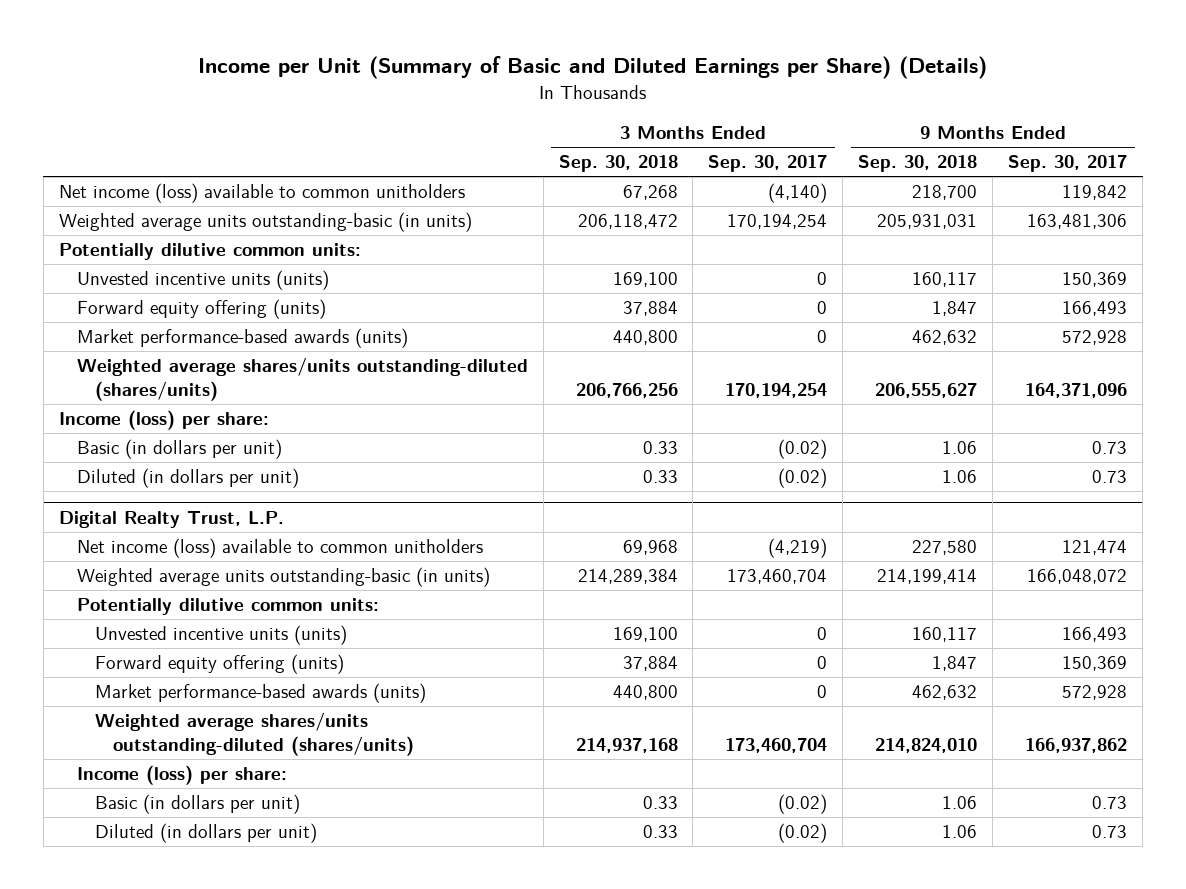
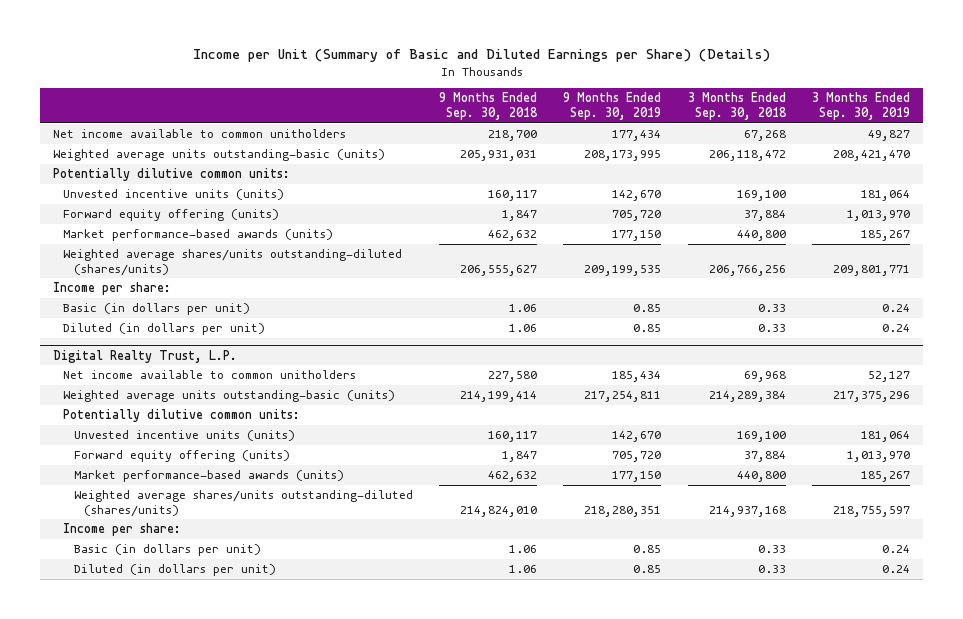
- | 3 Months Ended Sep. 30, 2018 | 3 Months Ended Sep. 30, 2017 | 9 Months Ended Sep. 30, 2018 | 9 Months Ended Sep. 30, 2017
+ | 9 Months Ended Sep. 30, 2018 | 9 Months Ended Sep. 30, 2019 | 3 Months Ended Sep. 30, 2018 | 3 Months Ended Sep. 30, 2019
- Net income (loss) available to common unitholders | 67,268 | (4,140) | 218,700 | 119,842
- Weighted average units outstanding-basic (in units) | 206,118,472 | 170,194,254 | 205,931,031 | 163,481,306
+ Net income available to common unitholders | 218,700 | 177,434 | 67,268 | 49,827
+ Weighted average units outstanding-basic (units) | 205,931,031 | 208,173,995 | 206,118,472 | 208,421,470
- Income (loss) per share:
+ Income per share:
@ Digital Realty Trust, L.P.
- Net income (loss) available to common unitholders | 69,968 | (4,219) | 227,580 | 121,474
- Weighted average units outstanding-basic (in units) | 214,289,384 | 173,460,704 | 214,199,414 | 166,048,072
+ Net income available to common unitholders | 227,580 | 185,434 | 69,968 | 52,127
+ Weighted average units outstanding-basic (units) | 214,199,414 | 217,254,811 | 214,289,384 | 217,375,296
- Income (loss) per share:
+ Income per share:

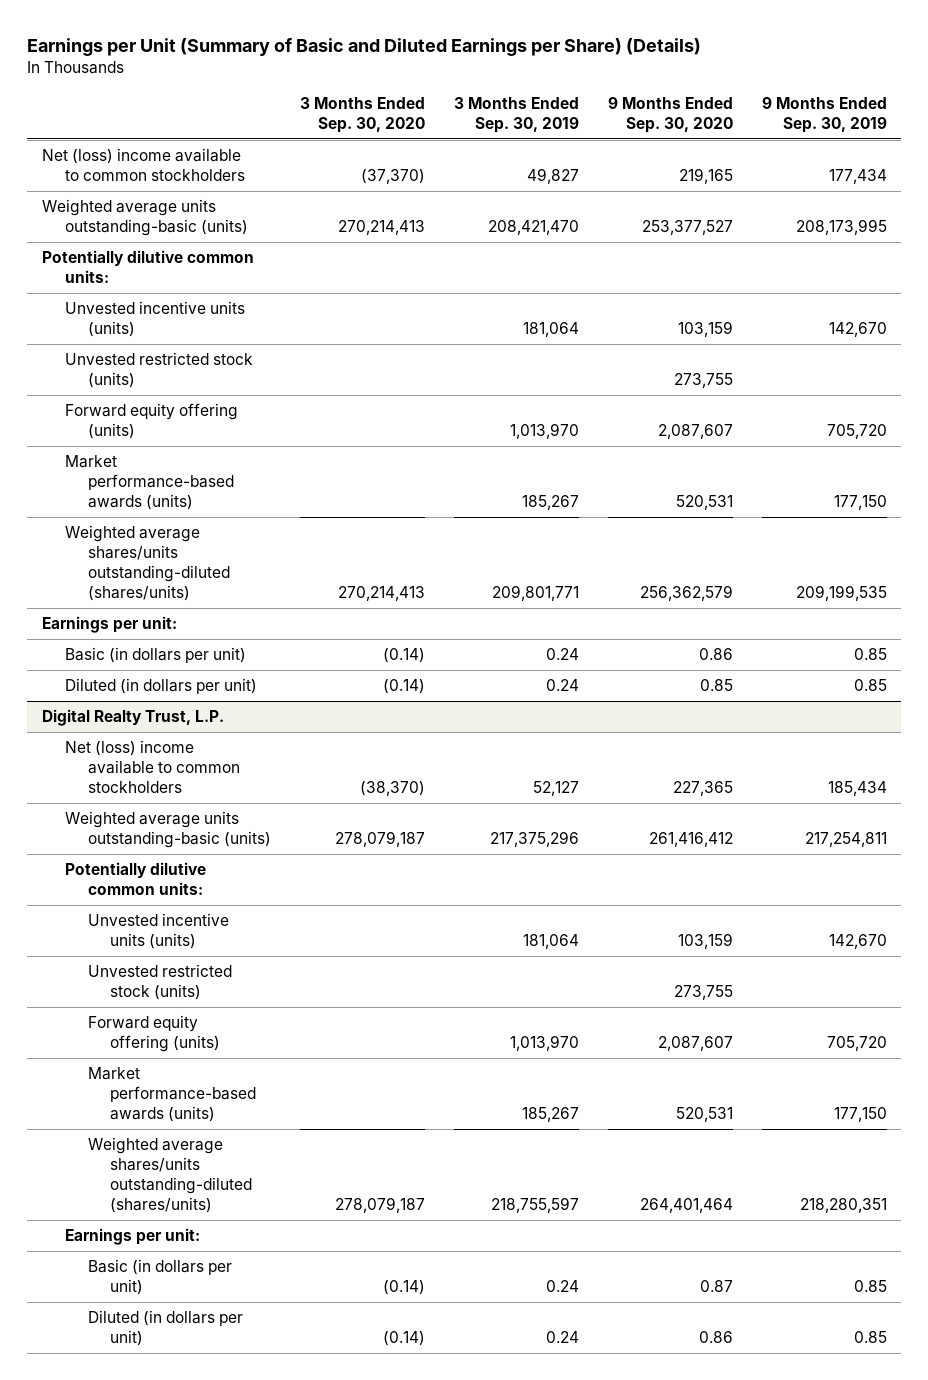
- Income per Unit (Summary of Basic and Diluted Earnings per Share) (Details)
+ Earnings per Unit (Summary of Basic and Diluted Earnings per Share) (Details)
- | 9 Months Ended Sep. 30, 2018 | 9 Months Ended Sep. 30, 2019 | 3 Months Ended Sep. 30, 2018 | 3 Months Ended Sep. 30, 2019
+ | 3 Months Ended Sep. 30, 2020 | 3 Months Ended Sep. 30, 2019 | 9 Months Ended Sep. 30, 2020 | 9 Months Ended Sep. 30, 2019
- Net income available to common unitholders | 218,700 | 177,434 | 67,268 | 49,827
+ Net (loss) income available to common stockholders | (37,370) | 49,827 | 219,165 | 177,434
+ Unvested restricted stock (units) | | | 273,755 |
- Income per share:
+ Earnings per unit:
@ Digital Realty Trust, L.P.
- Net income available to common unitholders | 227,580 | 185,434 | 69,968 | 52,127
+ Net (loss) income available to common stockholders | (38,370) | 52,127 | 227,365 | 185,434
+ Unvested restricted stock (units) | | | 273,755 |
- Income per share:
+ Earnings per unit:

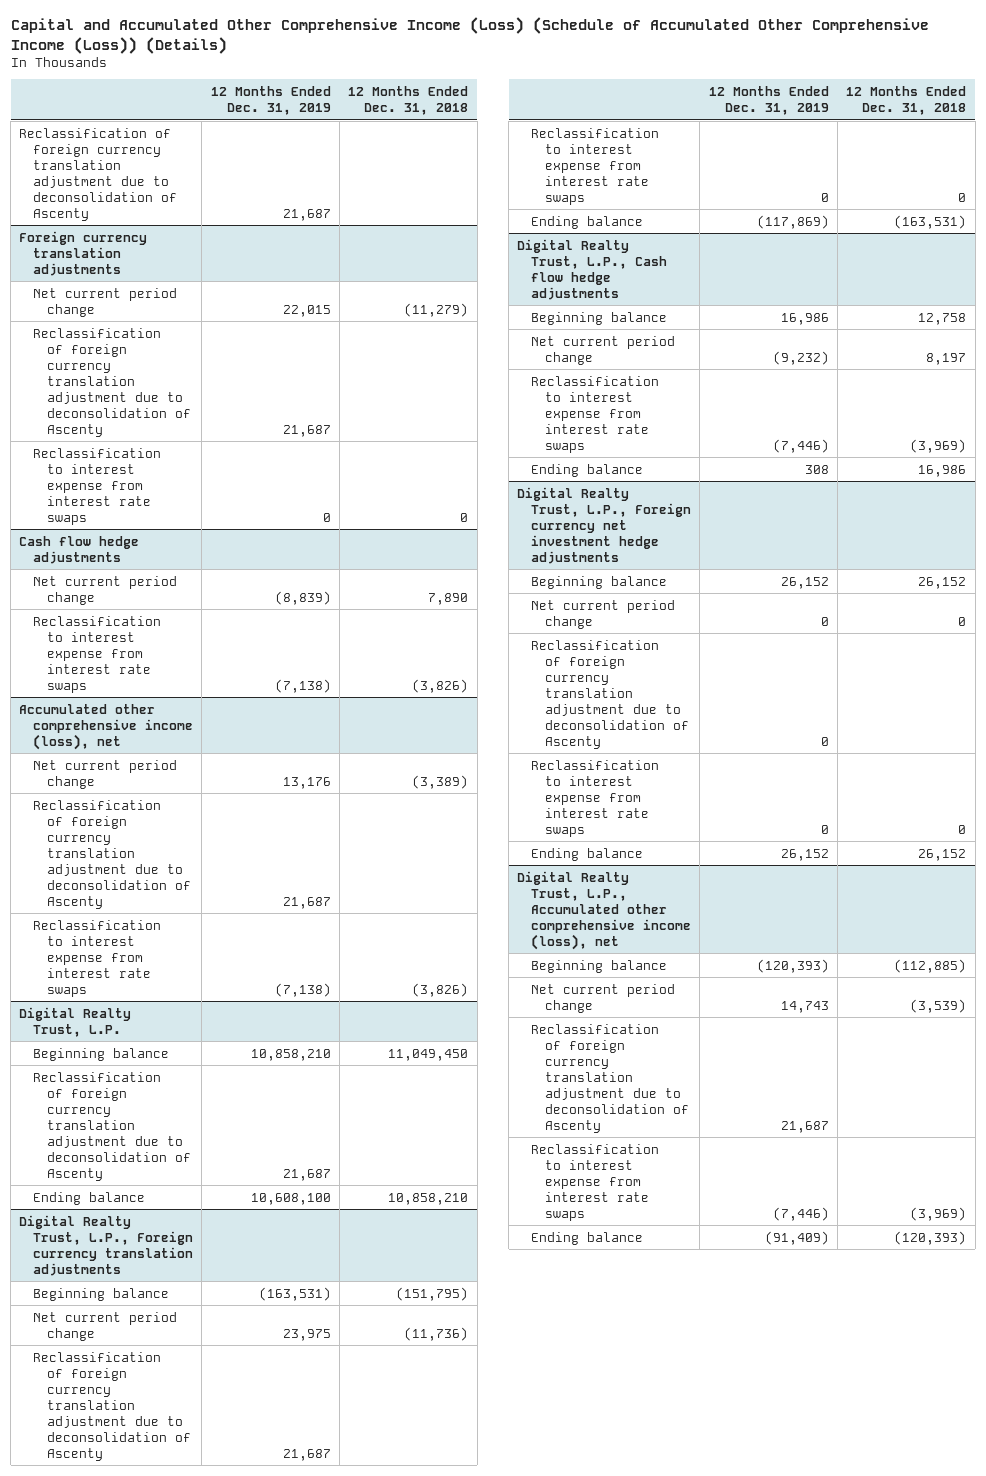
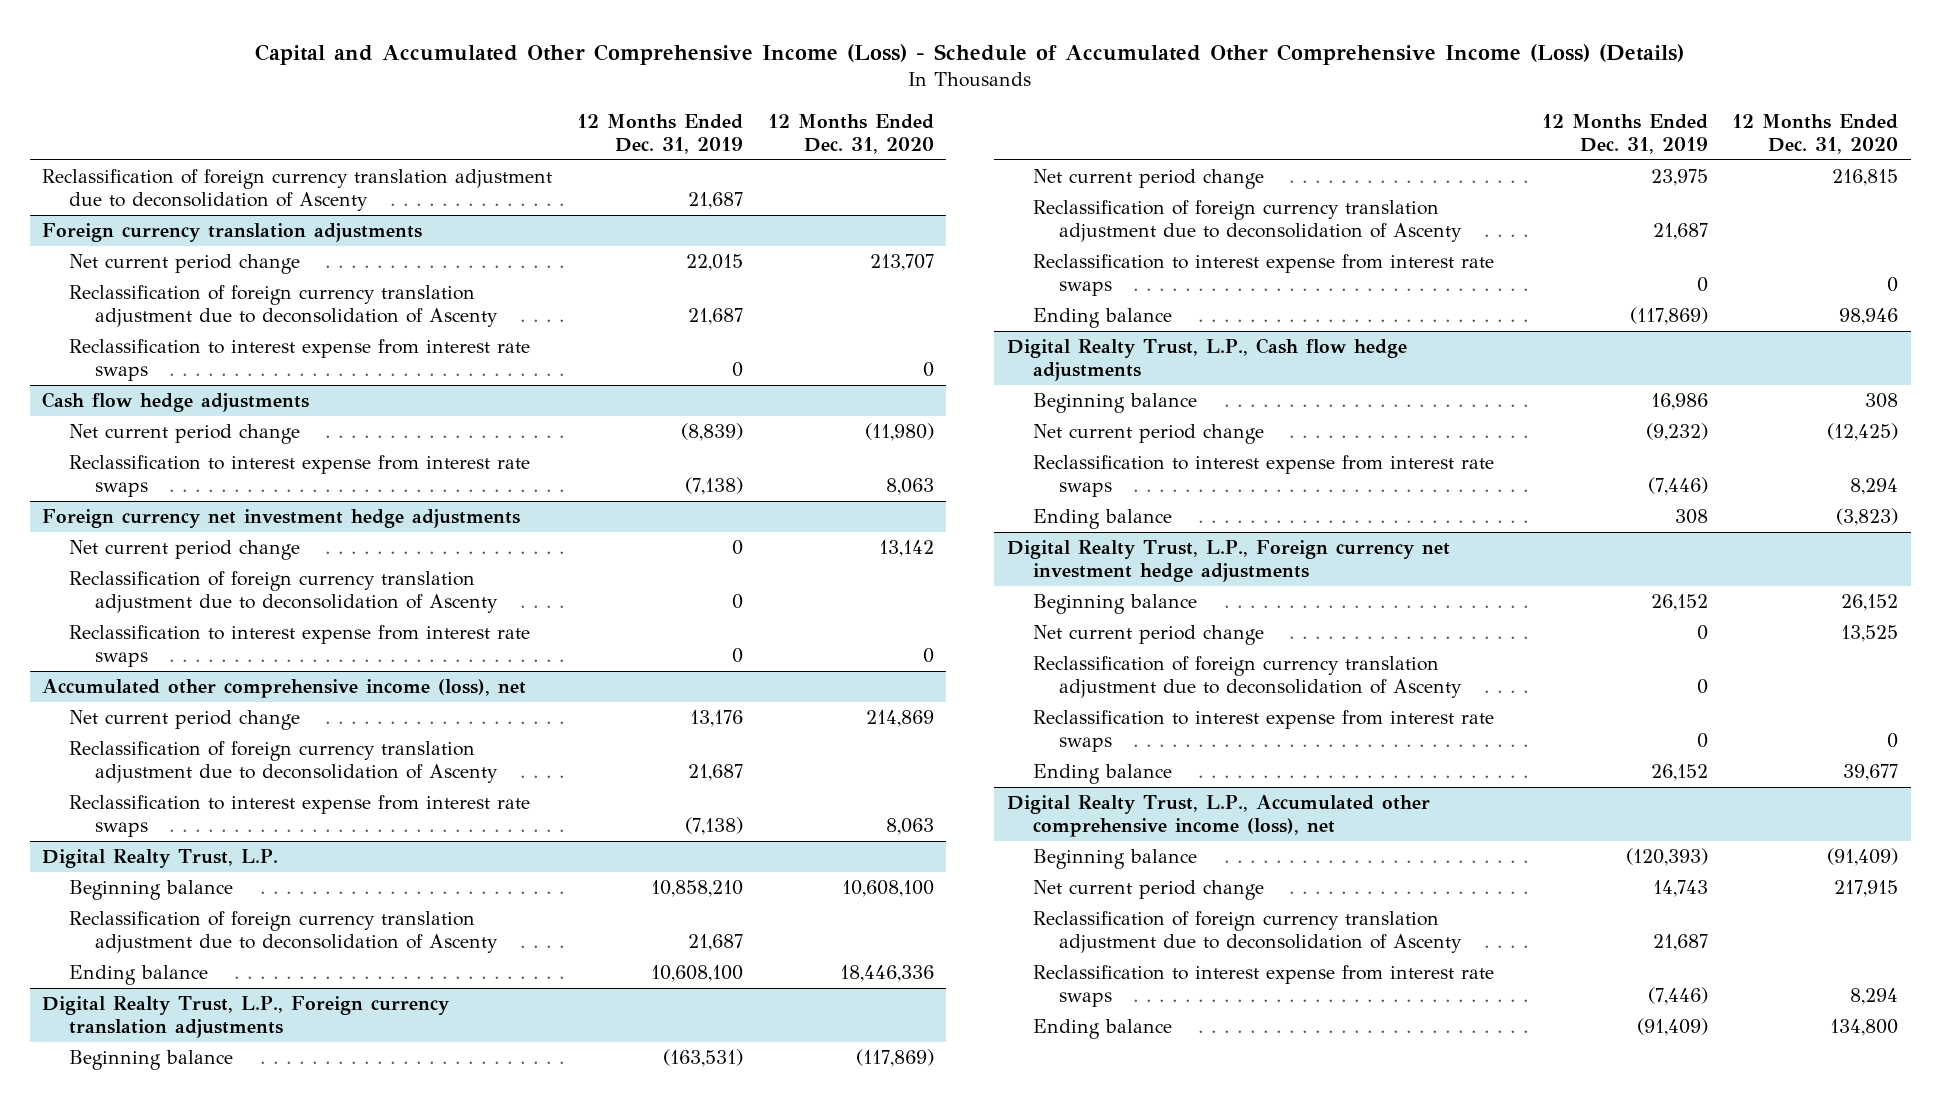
- Capital and Accumulated Other Comprehensive Income (Loss) (Schedule of Accumulated Other Comprehensive Income (Loss)) (Details)
+ Capital and Accumulated Other Comprehensive Income (Loss) - Schedule of Accumulated Other Comprehensive Income (Loss) (Details)
- | 12 Months Ended Dec. 31, 2019 | 12 Months Ended Dec. 31, 2018
+ | 12 Months Ended Dec. 31, 2019 | 12 Months Ended Dec. 31, 2020
+ Foreign currency net investment hedge adjustments
+ Net current period change | 0 | 13,142
+ Reclassification of foreign currency translation adjustment due to deconsolidation of Ascenty | 0 |
+ Reclassification to interest expense from interest rate swaps | 0 | 0

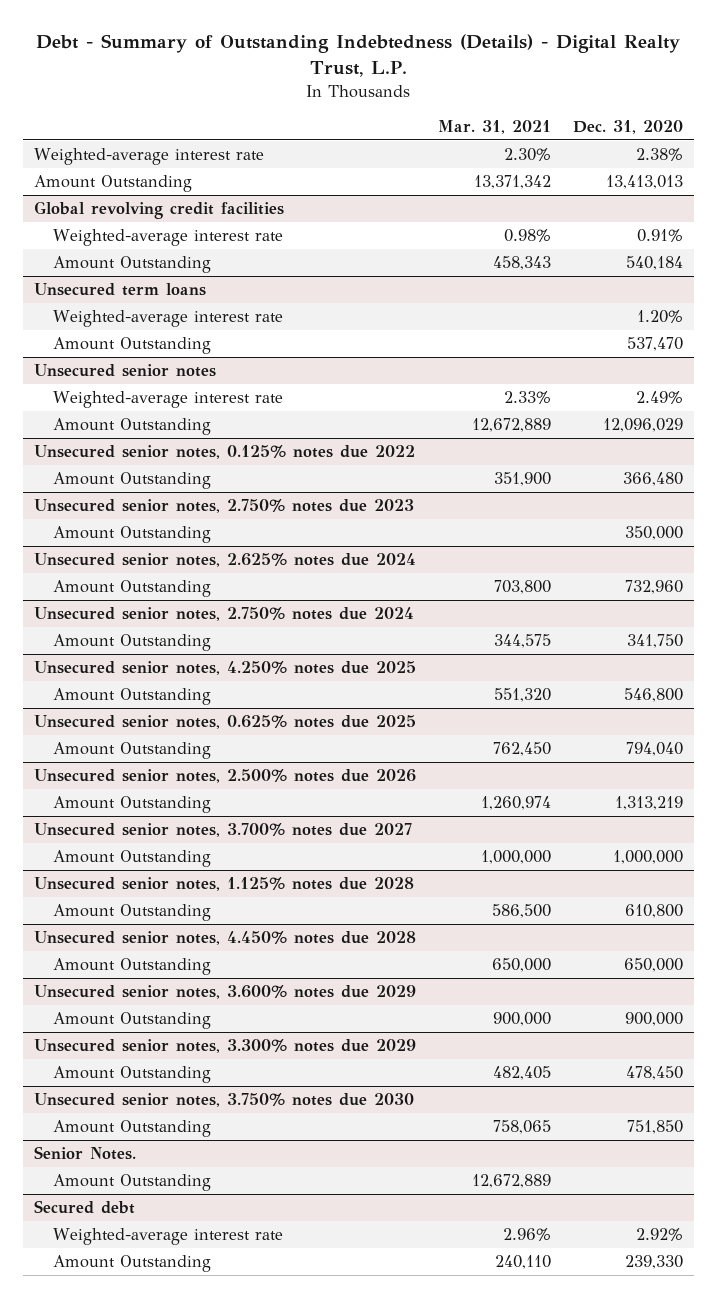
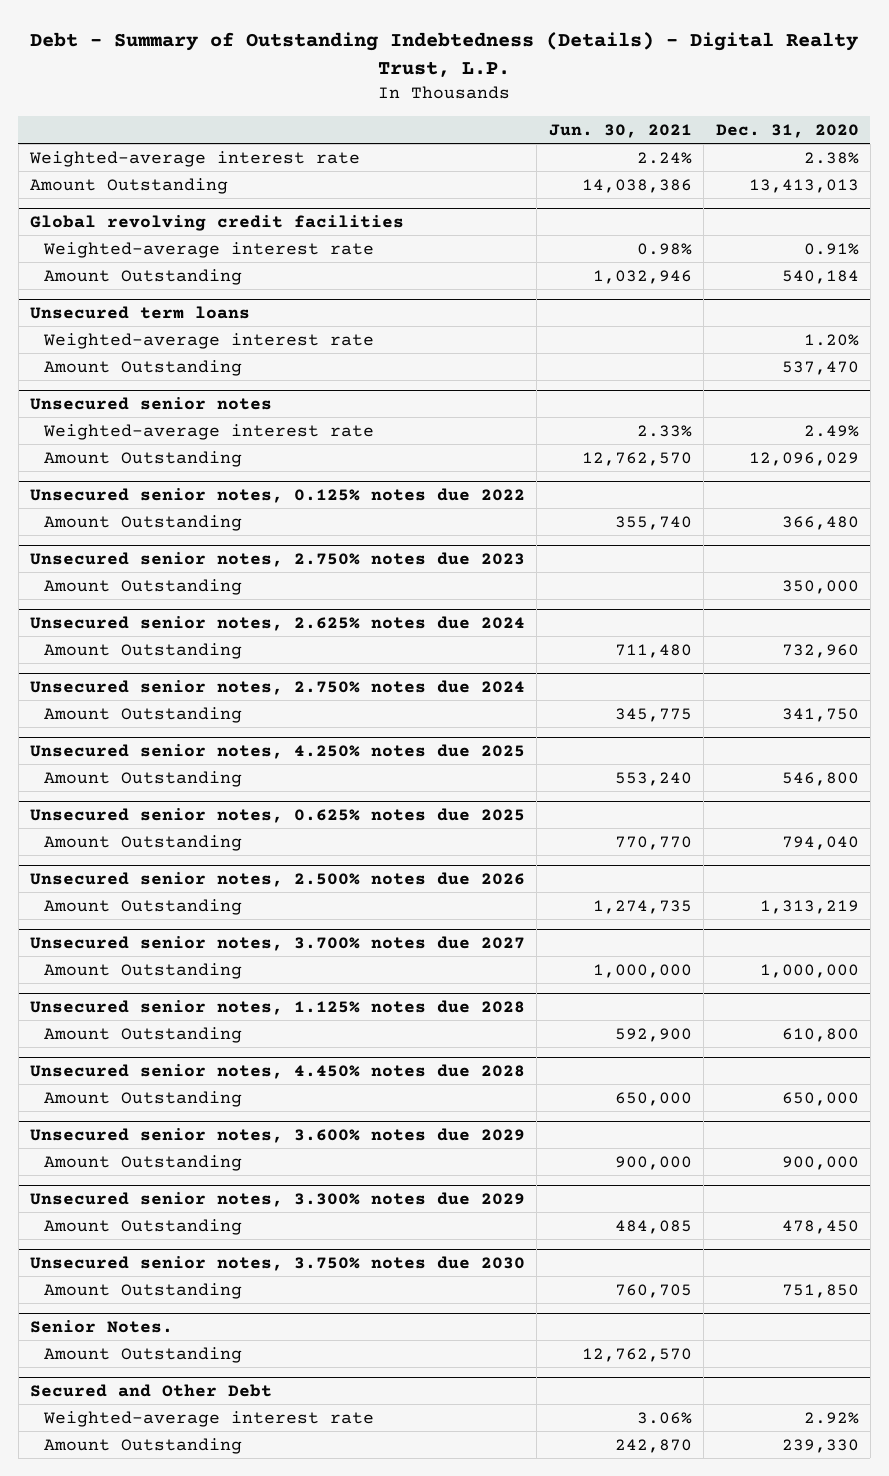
- | Mar. 31, 2021 | Dec. 31, 2020
+ | Jun. 30, 2021 | Dec. 31, 2020
- Secured debt
+ Secured and Other Debt

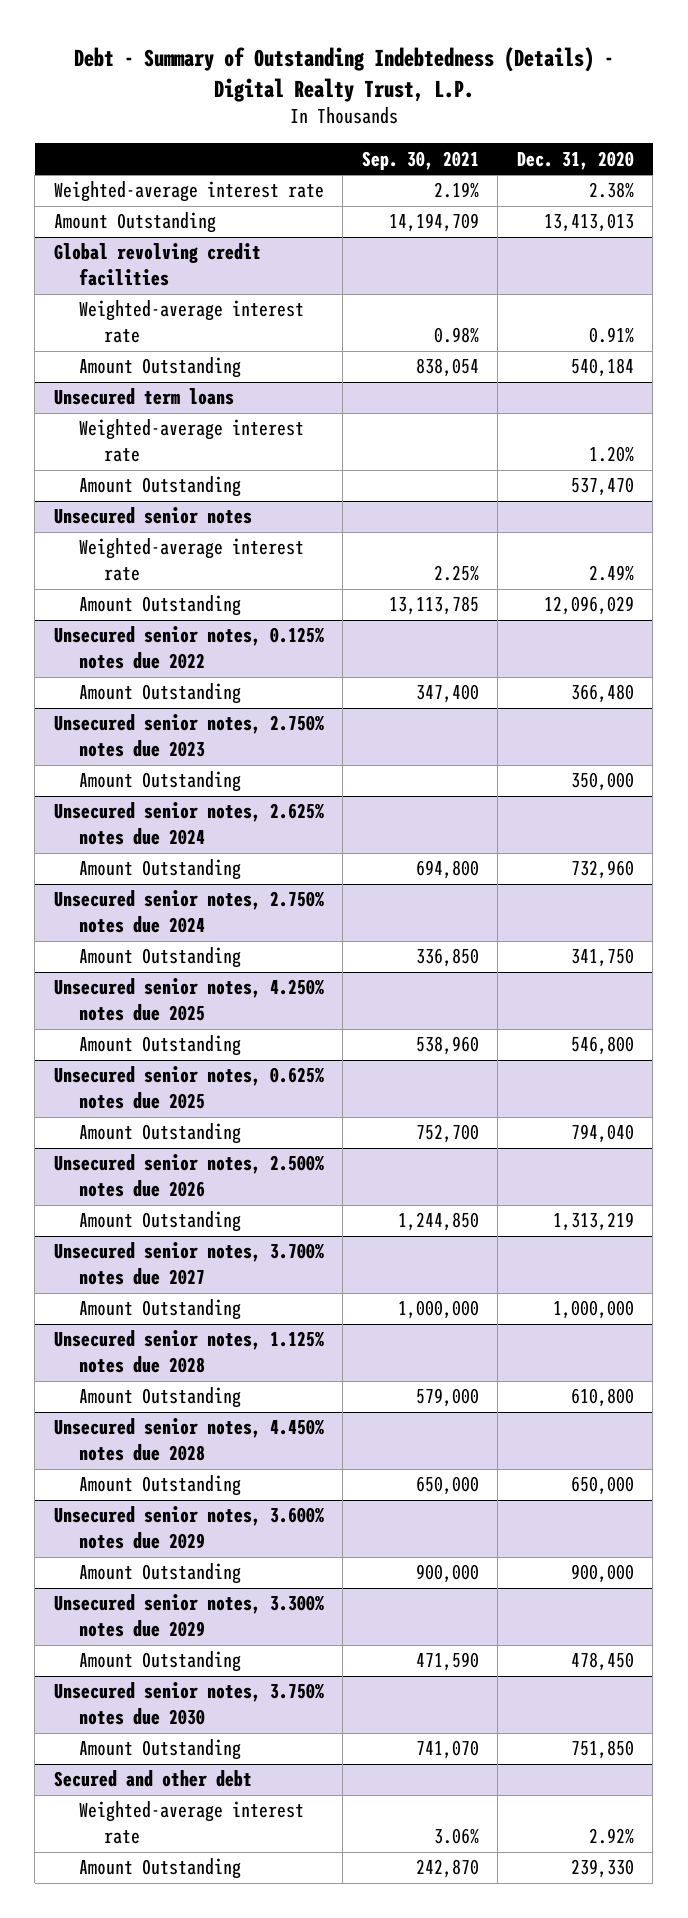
- | Jun. 30, 2021 | Dec. 31, 2020
+ | Sep. 30, 2021 | Dec. 31, 2020
- Senior Notes.
- Amount Outstanding | 12,762,570 |
- Secured and Other Debt
+ Secured and other debt

